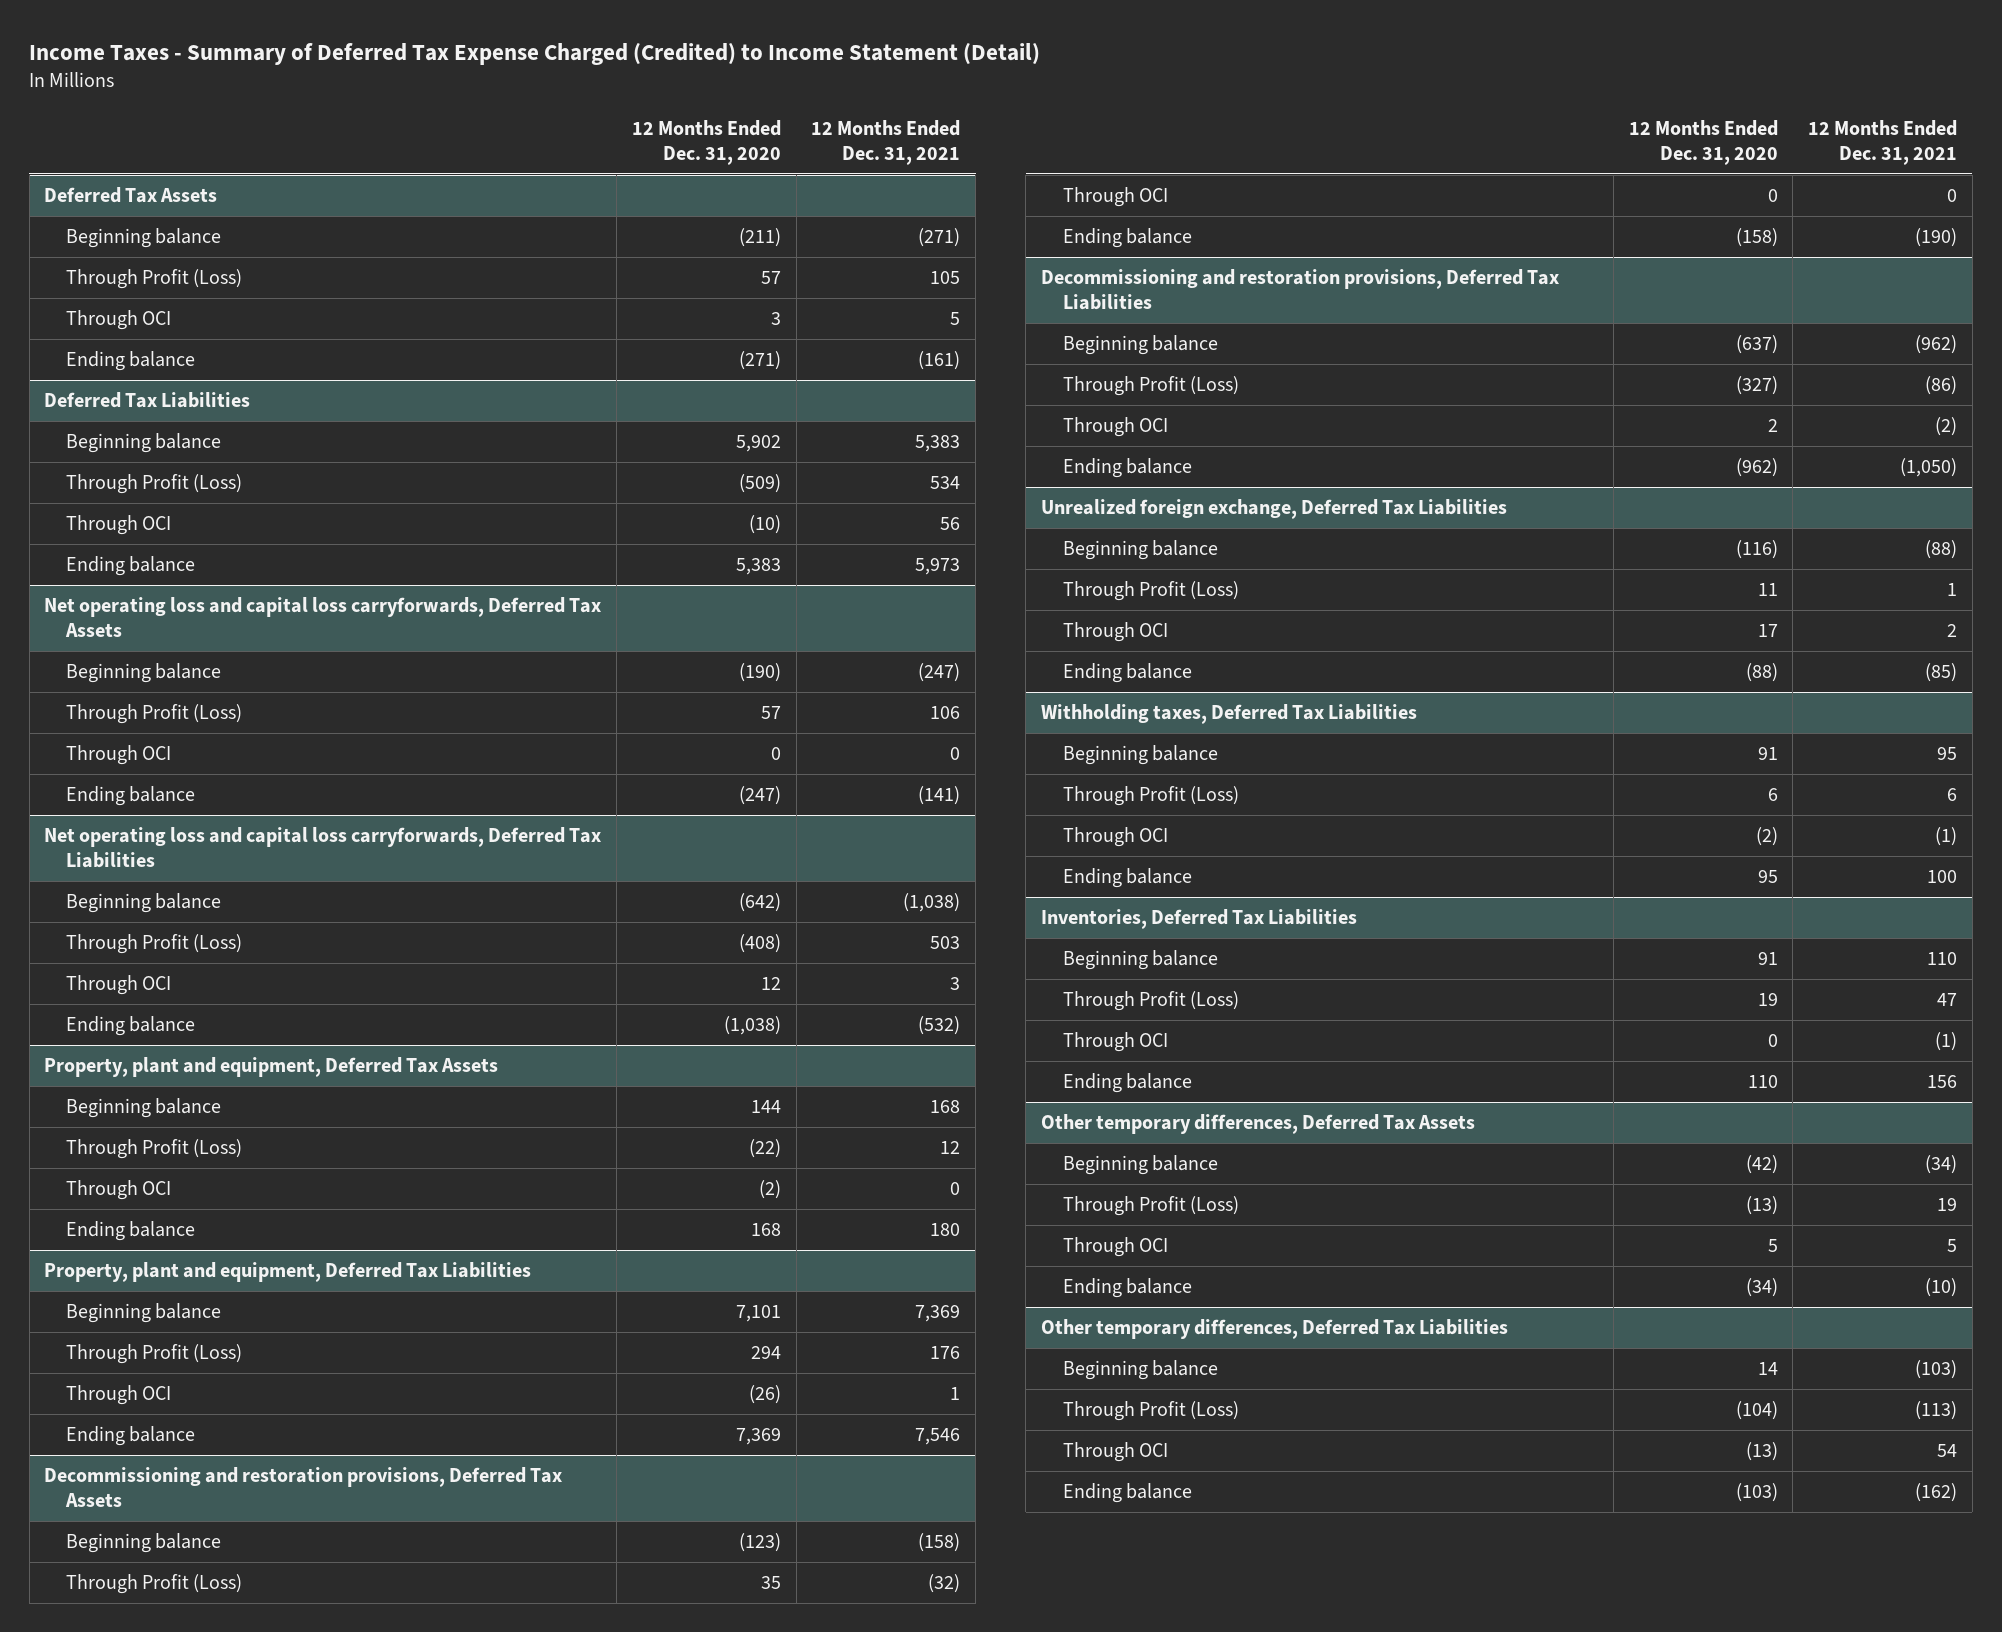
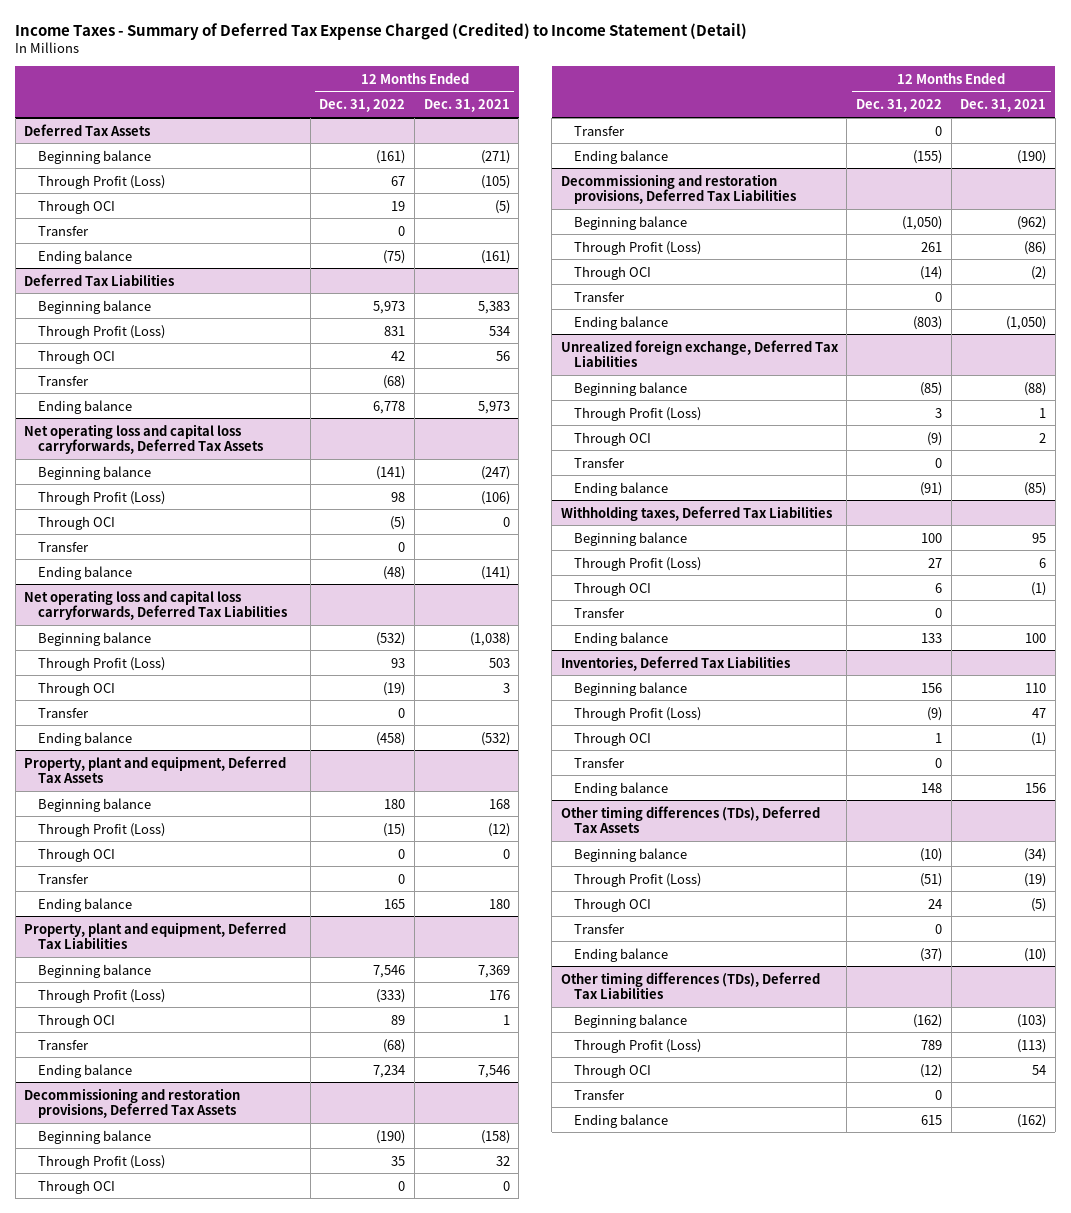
- | 12 Months Ended Dec. 31, 2020 | 12 Months Ended Dec. 31, 2021
+ | 12 Months Ended Dec. 31, 2022 | 12 Months Ended Dec. 31, 2021
@ Deferred Tax Assets
- Through Profit (Loss) | 57 | 105
- Through OCI | 3 | 5
+ Through Profit (Loss) | 67 | (105)
+ Through OCI | 19 | (5)
+ Transfer | 0 |
@ Deferred Tax Liabilities
+ Transfer | (68) |
@ Net operating loss and capital loss carryforwards, Deferred Tax Assets
- Through Profit (Loss) | 57 | 106
+ Through Profit (Loss) | 98 | (106)
+ Transfer | 0 |
@ Net operating loss and capital loss carryforwards, Deferred Tax Liabilities
+ Transfer | 0 |
@ Property, plant and equipment, Deferred Tax Assets
- Through Profit (Loss) | (22) | 12
+ Through Profit (Loss) | (15) | (12)
+ Transfer | 0 |
@ Property, plant and equipment, Deferred Tax Liabilities
+ Transfer | (68) |
@ Decommissioning and restoration provisions, Deferred Tax Assets
- Through Profit (Loss) | 35 | (32)
+ Through Profit (Loss) | 35 | 32
+ Transfer | 0 |
@ Decommissioning and restoration provisions, Deferred Tax Liabilities
+ Transfer | 0 |
@ Unrealized foreign exchange, Deferred Tax Liabilities
+ Transfer | 0 |
@ Withholding taxes, Deferred Tax Liabilities
+ Transfer | 0 |
@ Inventories, Deferred Tax Liabilities
+ Transfer | 0 |
- Other temporary differences, Deferred Tax Assets
+ Other timing differences (TDs), Deferred Tax Assets
- Through Profit (Loss) | (13) | 19
- Through OCI | 5 | 5
+ Through Profit (Loss) | (51) | (19)
+ Through OCI | 24 | (5)
+ Transfer | 0 |
- Other temporary differences, Deferred Tax Liabilities
+ Other timing differences (TDs), Deferred Tax Liabilities
+ Transfer | 0 |

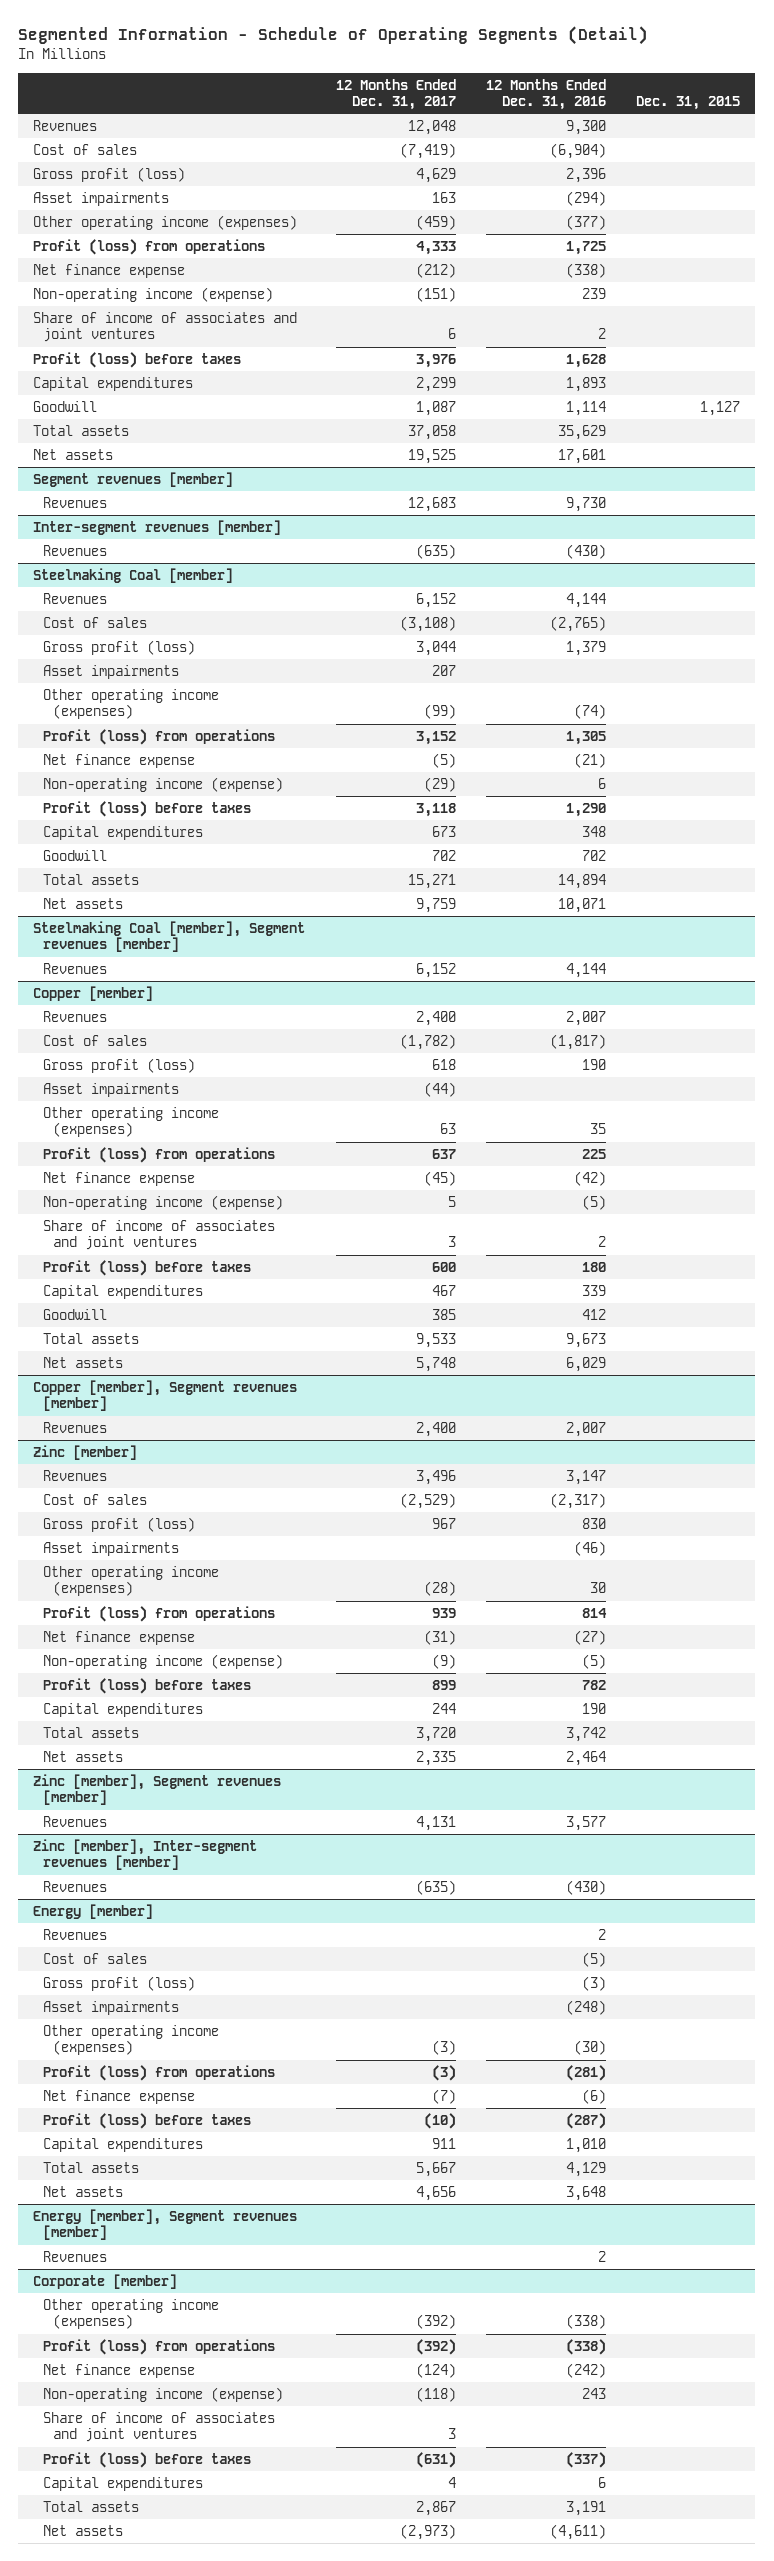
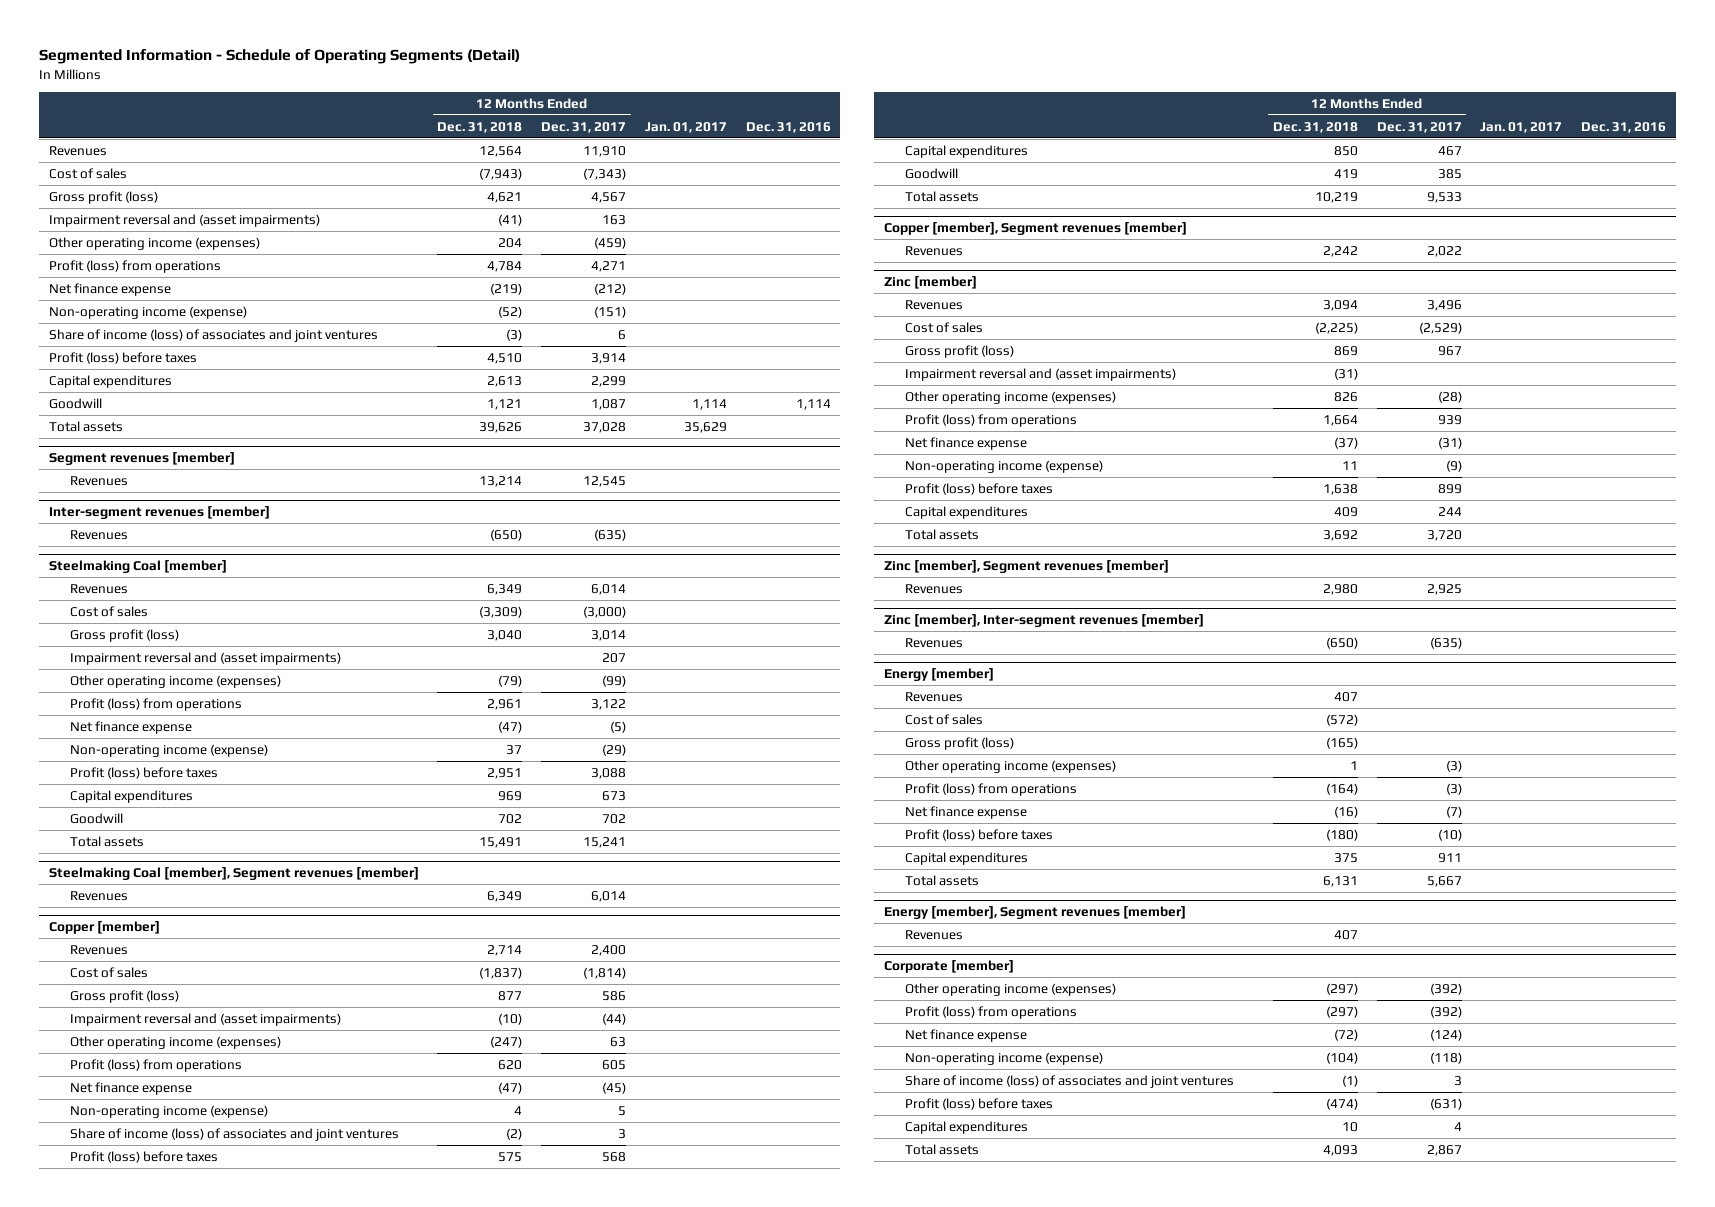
- | 12 Months Ended Dec. 31, 2017 | 12 Months Ended Dec. 31, 2016 | Dec. 31, 2015
+ | 12 Months Ended Dec. 31, 2018 | 12 Months Ended Dec. 31, 2017 | Jan. 01, 2017 | Dec. 31, 2016
- Revenues | 12,048 | 9,300 |
- Cost of sales | (7,419) | (6,904) |
- Gross profit (loss) | 4,629 | 2,396 |
- Asset impairments | 163 | (294) |
+ Revenues | 12,564 | 11,910 | |
+ Cost of sales | (7,943) | (7,343) | |
+ Gross profit (loss) | 4,621 | 4,567 | |
+ Impairment reversal and (asset impairments) | (41) | 163 | |
- Profit (loss) from operations | 4,333 | 1,725 |
+ Profit (loss) from operations | 4,784 | 4,271 | |
- Share of income of associates and joint ventures | 6 | 2 |
- Profit (loss) before taxes | 3,976 | 1,628 |
+ Share of income (loss) of associates and joint ventures | (3) | 6 | |
+ Profit (loss) before taxes | 4,510 | 3,914 | |
- Total assets | 37,058 | 35,629 |
- Net assets | 19,525 | 17,601 |
+ Total assets | 39,626 | 37,028 | 35,629 |
@ Segment revenues [member]
- Revenues | 12,683 | 9,730 |
+ Revenues | 13,214 | 12,545 | |
@ Steelmaking Coal [member]
- Revenues | 6,152 | 4,144 |
- Cost of sales | (3,108) | (2,765) |
- Gross profit (loss) | 3,044 | 1,379 |
- Asset impairments | 207 | |
+ Revenues | 6,349 | 6,014 | |
+ Cost of sales | (3,309) | (3,000) | |
+ Gross profit (loss) | 3,040 | 3,014 | |
+ Impairment reversal and (asset impairments) | | 207 | |
- Profit (loss) from operations | 3,152 | 1,305 |
+ Profit (loss) from operations | 2,961 | 3,122 | |
- Profit (loss) before taxes | 3,118 | 1,290 |
+ Profit (loss) before taxes | 2,951 | 3,088 | |
- Total assets | 15,271 | 14,894 |
- Net assets | 9,759 | 10,071 |
+ Total assets | 15,491 | 15,241 | |
@ Steelmaking Coal [member], Segment revenues [member]
- Revenues | 6,152 | 4,144 |
+ Revenues | 6,349 | 6,014 | |
@ Copper [member]
- Cost of sales | (1,782) | (1,817) |
- Gross profit (loss) | 618 | 190 |
- Asset impairments | (44) | |
+ Cost of sales | (1,837) | (1,814) | |
+ Gross profit (loss) | 877 | 586 | |
+ Impairment reversal and (asset impairments) | (10) | (44) | |
- Profit (loss) from operations | 637 | 225 |
+ Profit (loss) from operations | 620 | 605 | |
- Share of income of associates and joint ventures | 3 | 2 |
- Profit (loss) before taxes | 600 | 180 |
+ Share of income (loss) of associates and joint ventures | (2) | 3 | |
+ Profit (loss) before taxes | 575 | 568 | |
- Net assets | 5,748 | 6,029 |
@ Copper [member], Segment revenues [member]
- Revenues | 2,400 | 2,007 |
+ Revenues | 2,242 | 2,022 | |
@ Zinc [member]
- Asset impairments | | (46) |
+ Impairment reversal and (asset impairments) | (31) | | |
- Net assets | 2,335 | 2,464 |
@ Zinc [member], Segment revenues [member]
- Revenues | 4,131 | 3,577 |
+ Revenues | 2,980 | 2,925 | |
@ Energy [member]
- Asset impairments | | (248) |
- Net assets | 4,656 | 3,648 |
@ Corporate [member]
- Share of income of associates and joint ventures | 3 | |
+ Share of income (loss) of associates and joint ventures | (1) | 3 | |
- Net assets | (2,973) | (4,611) |

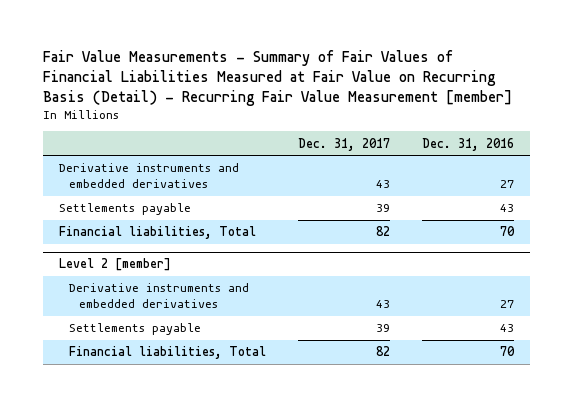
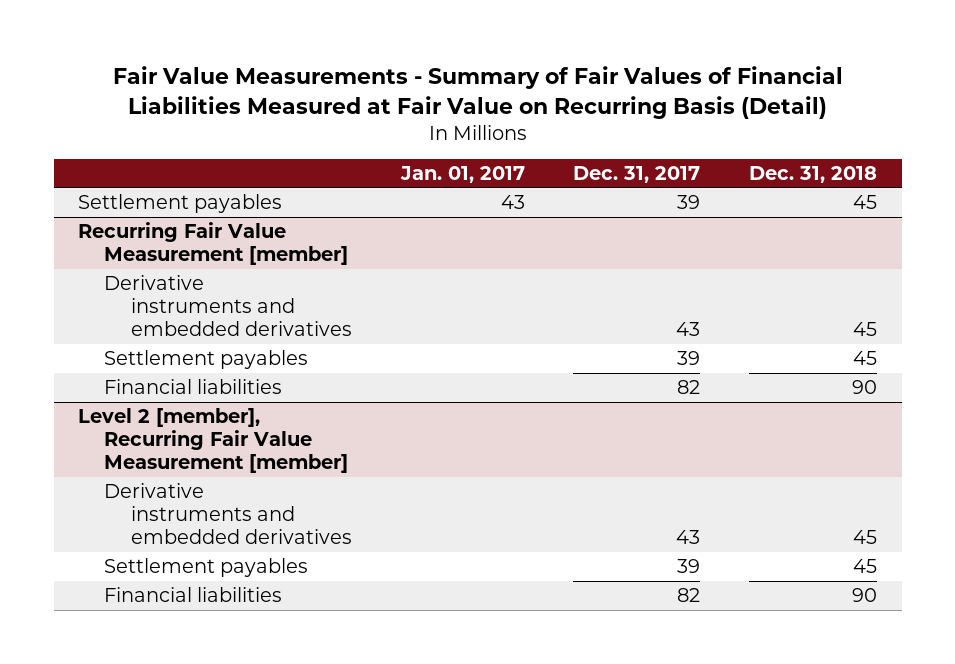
- Fair Value Measurements - Summary of Fair Values of Financial Liabilities Measured at Fair Value on Recurring Basis (Detail) - Recurring Fair Value Measurement [member]
+ Fair Value Measurements - Summary of Fair Values of Financial Liabilities Measured at Fair Value on Recurring Basis (Detail)
- | Dec. 31, 2017 | Dec. 31, 2016
+ | Jan. 01, 2017 | Dec. 31, 2017 | Dec. 31, 2018
+ Settlement payables | 43 | 39 | 45
+ Recurring Fair Value Measurement [member]
- Settlements payable | 39 | 43
- Financial liabilities, Total | 82 | 70
- Level 2 [member]
+ Settlement payables | | 39 | 45
+ Financial liabilities | | 82 | 90
+ Level 2 [member], Recurring Fair Value Measurement [member]
- Settlements payable | 39 | 43
- Financial liabilities, Total | 82 | 70
+ Settlement payables | | 39 | 45
+ Financial liabilities | | 82 | 90

